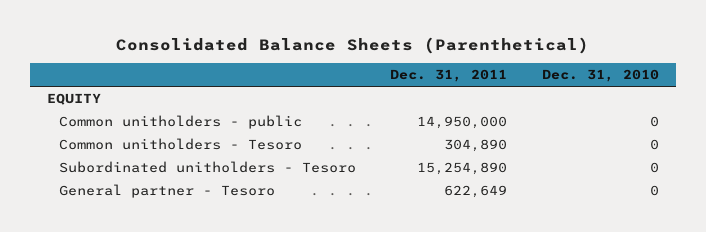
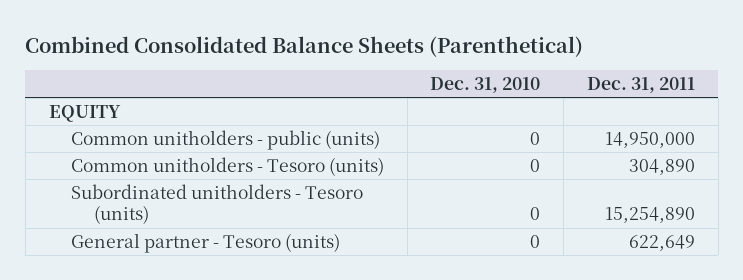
- Consolidated Balance Sheets (Parenthetical)
+ Combined Consolidated Balance Sheets (Parenthetical)
- | Dec. 31, 2011 | Dec. 31, 2010
+ | Dec. 31, 2010 | Dec. 31, 2011
- Common unitholders - public | 14,950,000 | 0
- Common unitholders - Tesoro | 304,890 | 0
- Subordinated unitholders - Tesoro | 15,254,890 | 0
- General partner - Tesoro | 622,649 | 0
+ Common unitholders - public (units) | 0 | 14,950,000
+ Common unitholders - Tesoro (units) | 0 | 304,890
+ Subordinated unitholders - Tesoro (units) | 0 | 15,254,890
+ General partner - Tesoro (units) | 0 | 622,649

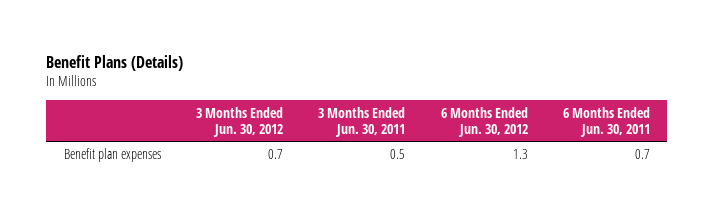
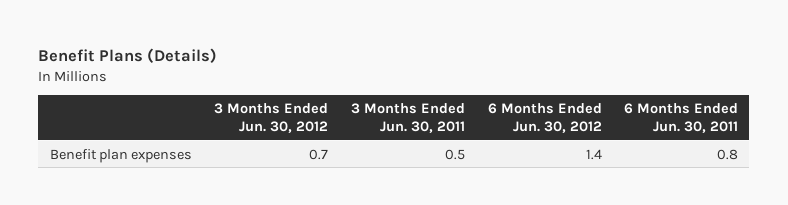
- Benefit plan expenses | 0.7 | 0.5 | 1.3 | 0.7
+ Benefit plan expenses | 0.7 | 0.5 | 1.4 | 0.8

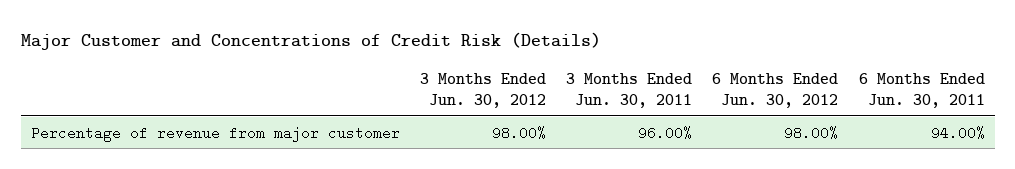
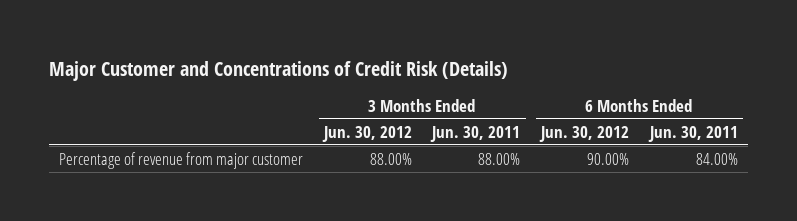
- Percentage of revenue from major customer | 98.00% | 96.00% | 98.00% | 94.00%
+ Percentage of revenue from major customer | 88.00% | 88.00% | 90.00% | 84.00%

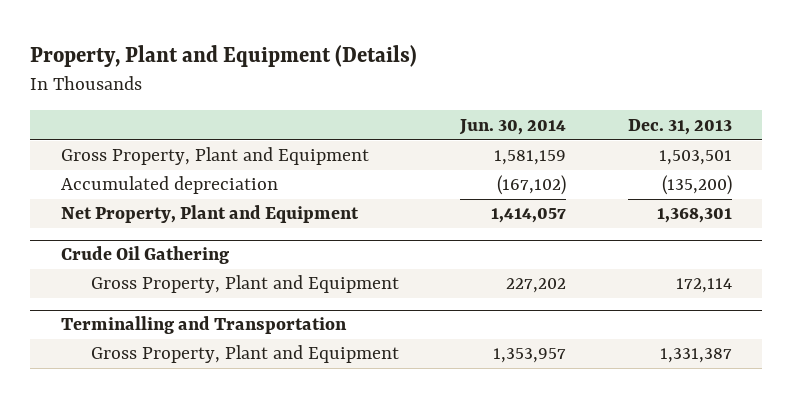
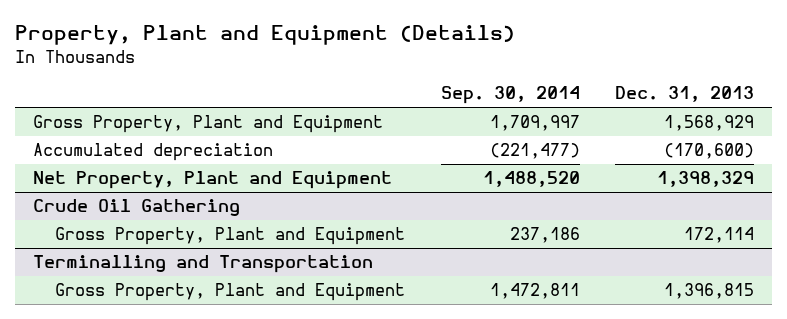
- | Jun. 30, 2014 | Dec. 31, 2013
+ | Sep. 30, 2014 | Dec. 31, 2013
- Gross Property, Plant and Equipment | 1,581,159 | 1,503,501
- Accumulated depreciation | (167,102) | (135,200)
- Net Property, Plant and Equipment | 1,414,057 | 1,368,301
+ Gross Property, Plant and Equipment | 1,709,997 | 1,568,929
+ Accumulated depreciation | (221,477) | (170,600)
+ Net Property, Plant and Equipment | 1,488,520 | 1,398,329
@ Terminalling and Transportation
- Gross Property, Plant and Equipment | 1,353,957 | 1,331,387
+ Gross Property, Plant and Equipment | 1,472,811 | 1,396,815

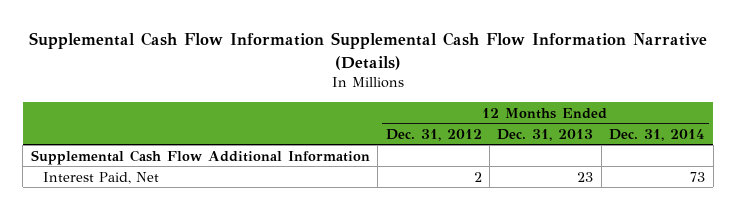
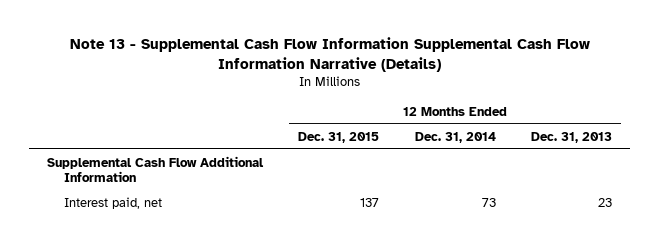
- Supplemental Cash Flow Information Supplemental Cash Flow Information Narrative (Details)
+ Note 13 - Supplemental Cash Flow Information Supplemental Cash Flow Information Narrative (Details)
- | 12 Months Ended Dec. 31, 2012 | 12 Months Ended Dec. 31, 2013 | 12 Months Ended Dec. 31, 2014
+ | 12 Months Ended Dec. 31, 2015 | 12 Months Ended Dec. 31, 2014 | 12 Months Ended Dec. 31, 2013
- Interest Paid, Net | 2 | 23 | 73
+ Interest paid, net | 137 | 73 | 23

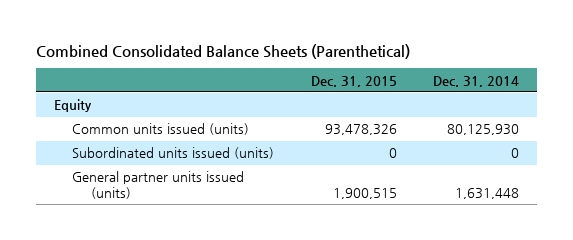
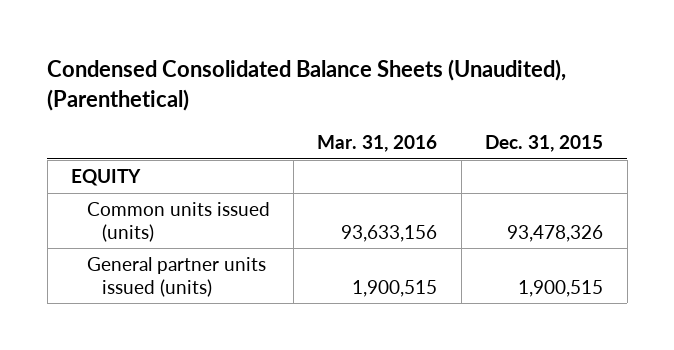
- Combined Consolidated Balance Sheets (Parenthetical)
+ Condensed Consolidated Balance Sheets (Unaudited), (Parenthetical)
- | Dec. 31, 2015 | Dec. 31, 2014
+ | Mar. 31, 2016 | Dec. 31, 2015
- Equity
+ EQUITY
- Subordinated units issued (units) | 0 | 0

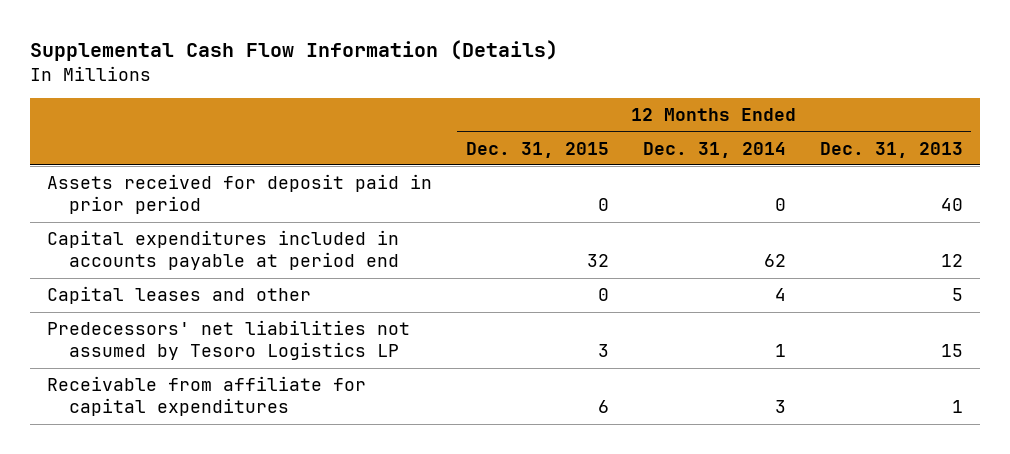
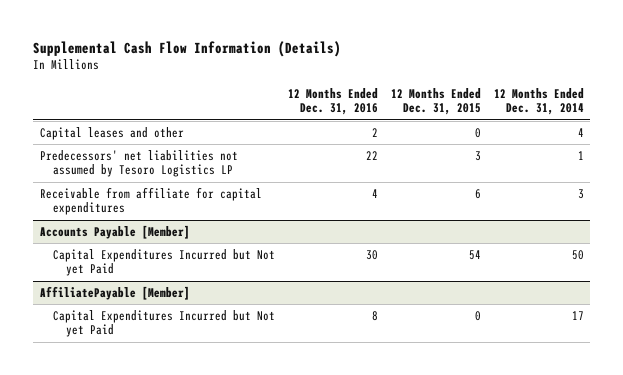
- | 12 Months Ended Dec. 31, 2015 | 12 Months Ended Dec. 31, 2014 | 12 Months Ended Dec. 31, 2013
+ | 12 Months Ended Dec. 31, 2016 | 12 Months Ended Dec. 31, 2015 | 12 Months Ended Dec. 31, 2014
- Assets received for deposit paid in prior period | 0 | 0 | 40
- Capital expenditures included in accounts payable at period end | 32 | 62 | 12
+ Accounts Payable [Member]
+ Capital Expenditures Incurred but Not yet Paid | 30 | 54 | 50
+ AffiliatePayable [Member]
+ Capital Expenditures Incurred but Not yet Paid | 8 | 0 | 17

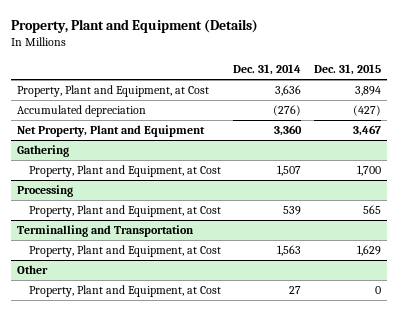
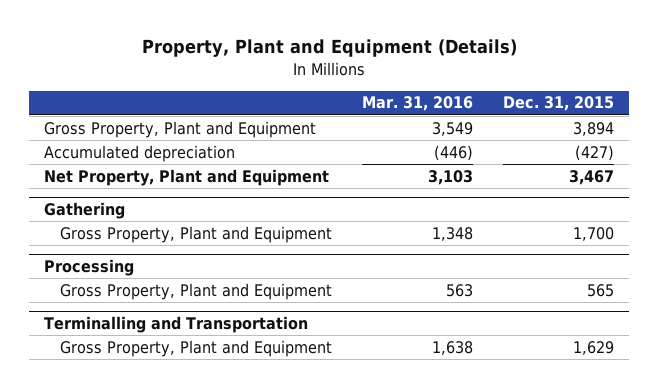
- | Dec. 31, 2014 | Dec. 31, 2015
+ | Mar. 31, 2016 | Dec. 31, 2015
- Property, Plant and Equipment, at Cost | 3,636 | 3,894
+ Gross Property, Plant and Equipment | 3,549 | 3,894
@ Gathering
- Property, Plant and Equipment, at Cost | 1,507 | 1,700
+ Gross Property, Plant and Equipment | 1,348 | 1,700
@ Processing
- Property, Plant and Equipment, at Cost | 539 | 565
+ Gross Property, Plant and Equipment | 563 | 565
@ Terminalling and Transportation
- Property, Plant and Equipment, at Cost | 1,563 | 1,629
- Other
- Property, Plant and Equipment, at Cost | 27 | 0
@ Terminalling and Transportation
+ Gross Property, Plant and Equipment | 1,638 | 1,629

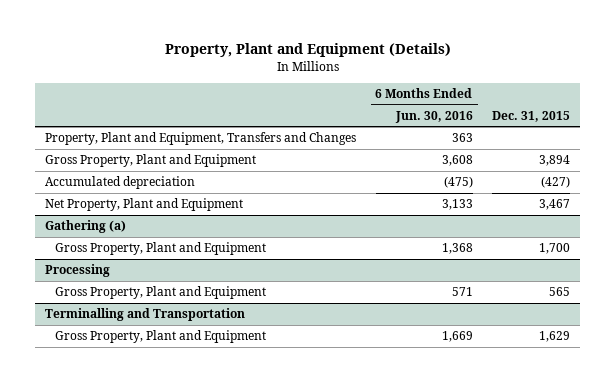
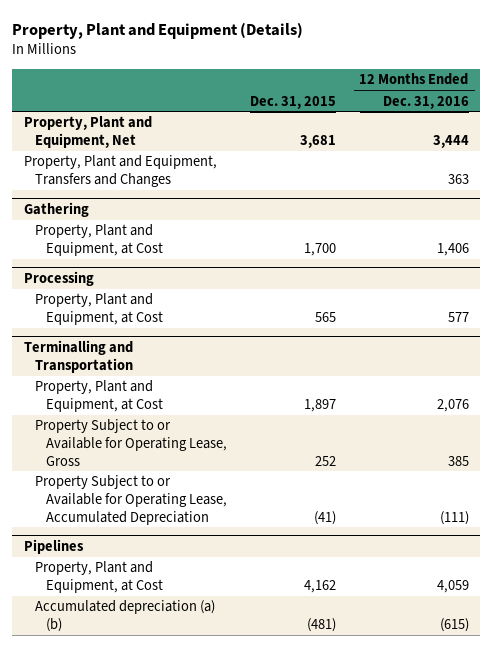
- | 6 Months Ended Jun. 30, 2016 | Dec. 31, 2015
+ | Dec. 31, 2015 | 12 Months Ended Dec. 31, 2016
+ Property, Plant and Equipment, Net | 3,681 | 3,444
- Gross Property, Plant and Equipment | 3,608 | 3,894
- Accumulated depreciation | (475) | (427)
- Net Property, Plant and Equipment | 3,133 | 3,467
- Gathering (a)
- Gross Property, Plant and Equipment | 1,368 | 1,700
+ Gathering
+ Property, Plant and Equipment, at Cost | 1,700 | 1,406
@ Processing
- Gross Property, Plant and Equipment | 571 | 565
+ Property, Plant and Equipment, at Cost | 565 | 577
@ Terminalling and Transportation
- Gross Property, Plant and Equipment | 1,669 | 1,629
+ Property, Plant and Equipment, at Cost | 1,897 | 2,076
+ Property Subject to or Available for Operating Lease, Gross | 252 | 385
+ Property Subject to or Available for Operating Lease, Accumulated Depreciation | (41) | (111)
+ Pipelines
+ Property, Plant and Equipment, at Cost | 4,162 | 4,059
+ Accumulated depreciation (a) (b) | (481) | (615)

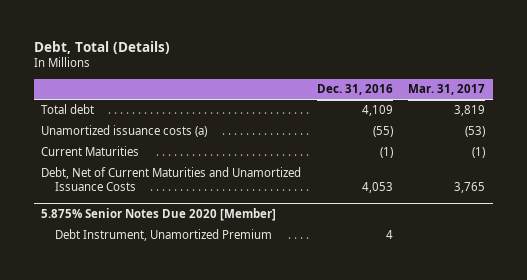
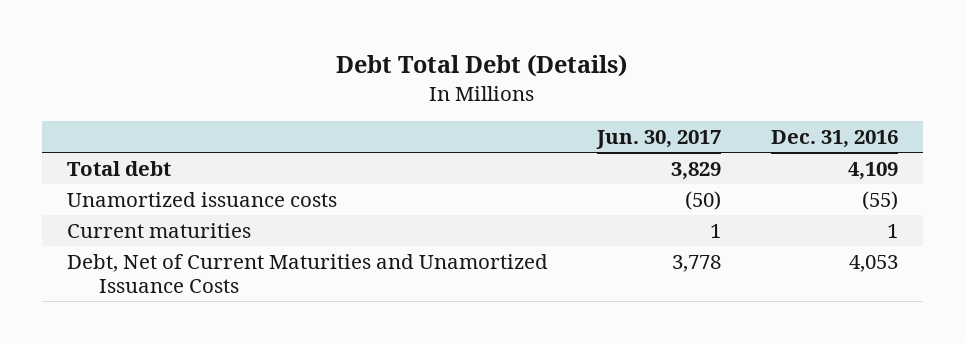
- Debt, Total (Details)
+ Debt Total Debt (Details)
- | Dec. 31, 2016 | Mar. 31, 2017
+ | Jun. 30, 2017 | Dec. 31, 2016
- Unamortized issuance costs (a) | (55) | (53)
- Current Maturities | (1) | (1)
+ Unamortized issuance costs | (50) | (55)
+ Current maturities | 1 | 1
- 5.875% Senior Notes Due 2020 [Member]
- Debt Instrument, Unamortized Premium | 4 |

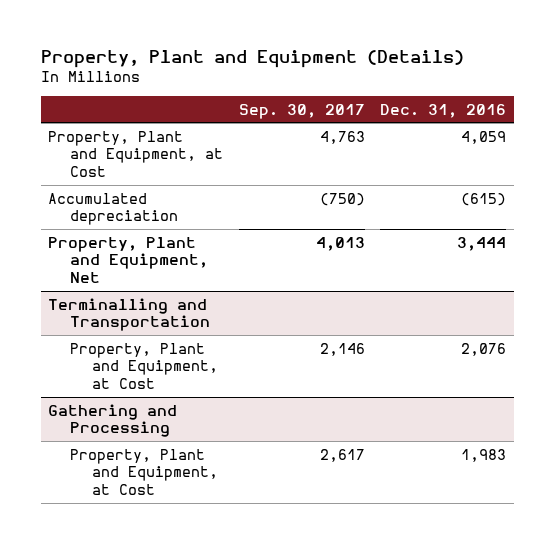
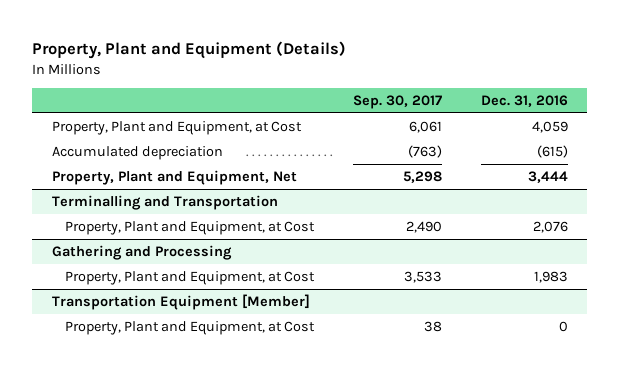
- Property, Plant and Equipment, at Cost | 4,763 | 4,059
- Accumulated depreciation | (750) | (615)
- Property, Plant and Equipment, Net | 4,013 | 3,444
+ Property, Plant and Equipment, at Cost | 6,061 | 4,059
+ Accumulated depreciation | (763) | (615)
+ Property, Plant and Equipment, Net | 5,298 | 3,444
@ Terminalling and Transportation
- Property, Plant and Equipment, at Cost | 2,146 | 2,076
+ Property, Plant and Equipment, at Cost | 2,490 | 2,076
@ Gathering and Processing
- Property, Plant and Equipment, at Cost | 2,617 | 1,983
+ Property, Plant and Equipment, at Cost | 3,533 | 1,983
+ Transportation Equipment [Member]
+ Property, Plant and Equipment, at Cost | 38 | 0

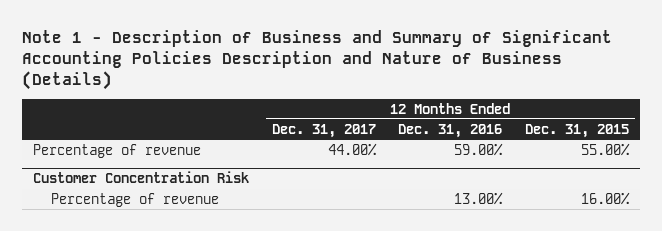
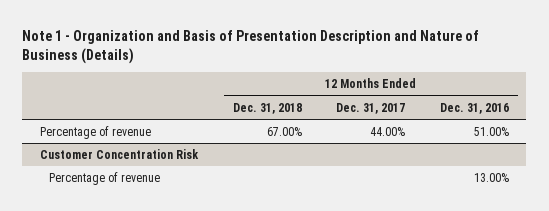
- Note 1 - Description of Business and Summary of Significant Accounting Policies Description and Nature of Business (Details)
+ Note 1 - Organization and Basis of Presentation Description and Nature of Business (Details)
- | 12 Months Ended Dec. 31, 2017 | 12 Months Ended Dec. 31, 2016 | 12 Months Ended Dec. 31, 2015
+ | 12 Months Ended Dec. 31, 2018 | 12 Months Ended Dec. 31, 2017 | 12 Months Ended Dec. 31, 2016
- Percentage of revenue | 44.00% | 59.00% | 55.00%
+ Percentage of revenue | 67.00% | 44.00% | 51.00%

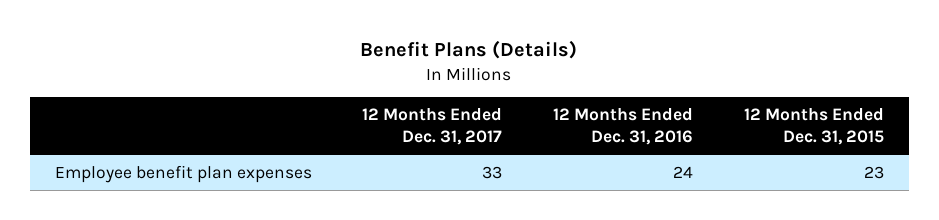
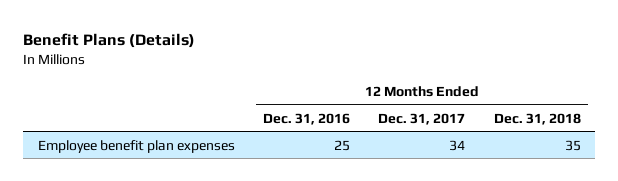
- | 12 Months Ended Dec. 31, 2017 | 12 Months Ended Dec. 31, 2016 | 12 Months Ended Dec. 31, 2015
+ | 12 Months Ended Dec. 31, 2016 | 12 Months Ended Dec. 31, 2017 | 12 Months Ended Dec. 31, 2018
- Employee benefit plan expenses | 33 | 24 | 23
+ Employee benefit plan expenses | 25 | 34 | 35

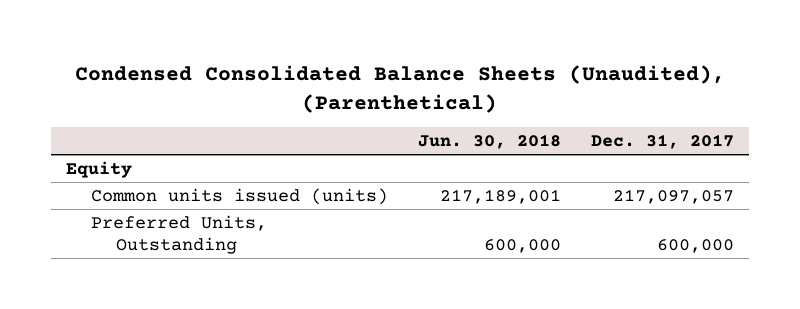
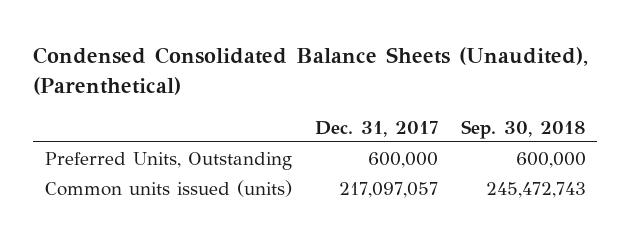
- | Jun. 30, 2018 | Dec. 31, 2017
+ | Dec. 31, 2017 | Sep. 30, 2018
- Equity
moved down: Common units issued (units) | 217,097,057 | 245,472,743

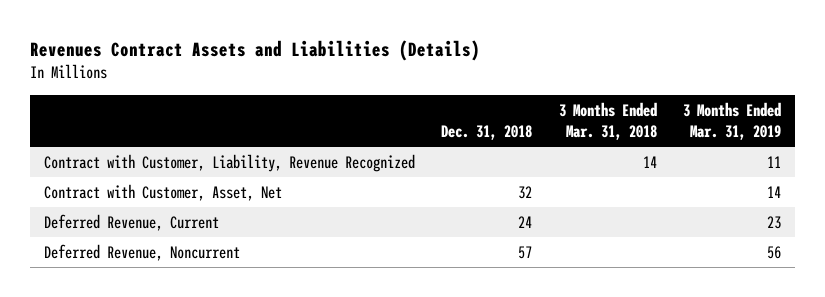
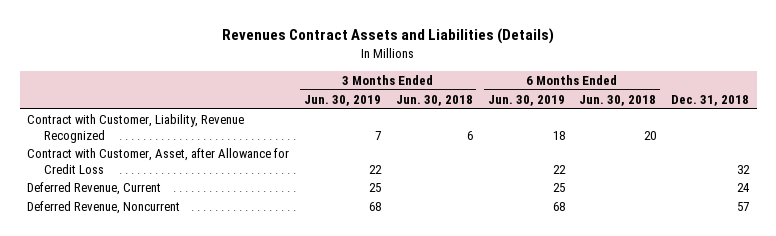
- | Dec. 31, 2018 | 3 Months Ended Mar. 31, 2018 | 3 Months Ended Mar. 31, 2019
+ | 3 Months Ended Jun. 30, 2019 | 3 Months Ended Jun. 30, 2018 | 6 Months Ended Jun. 30, 2019 | 6 Months Ended Jun. 30, 2018 | Dec. 31, 2018
- Contract with Customer, Asset, Net | 32 | | 14
+ Contract with Customer, Asset, after Allowance for Credit Loss | 22 | | 22 | | 32

